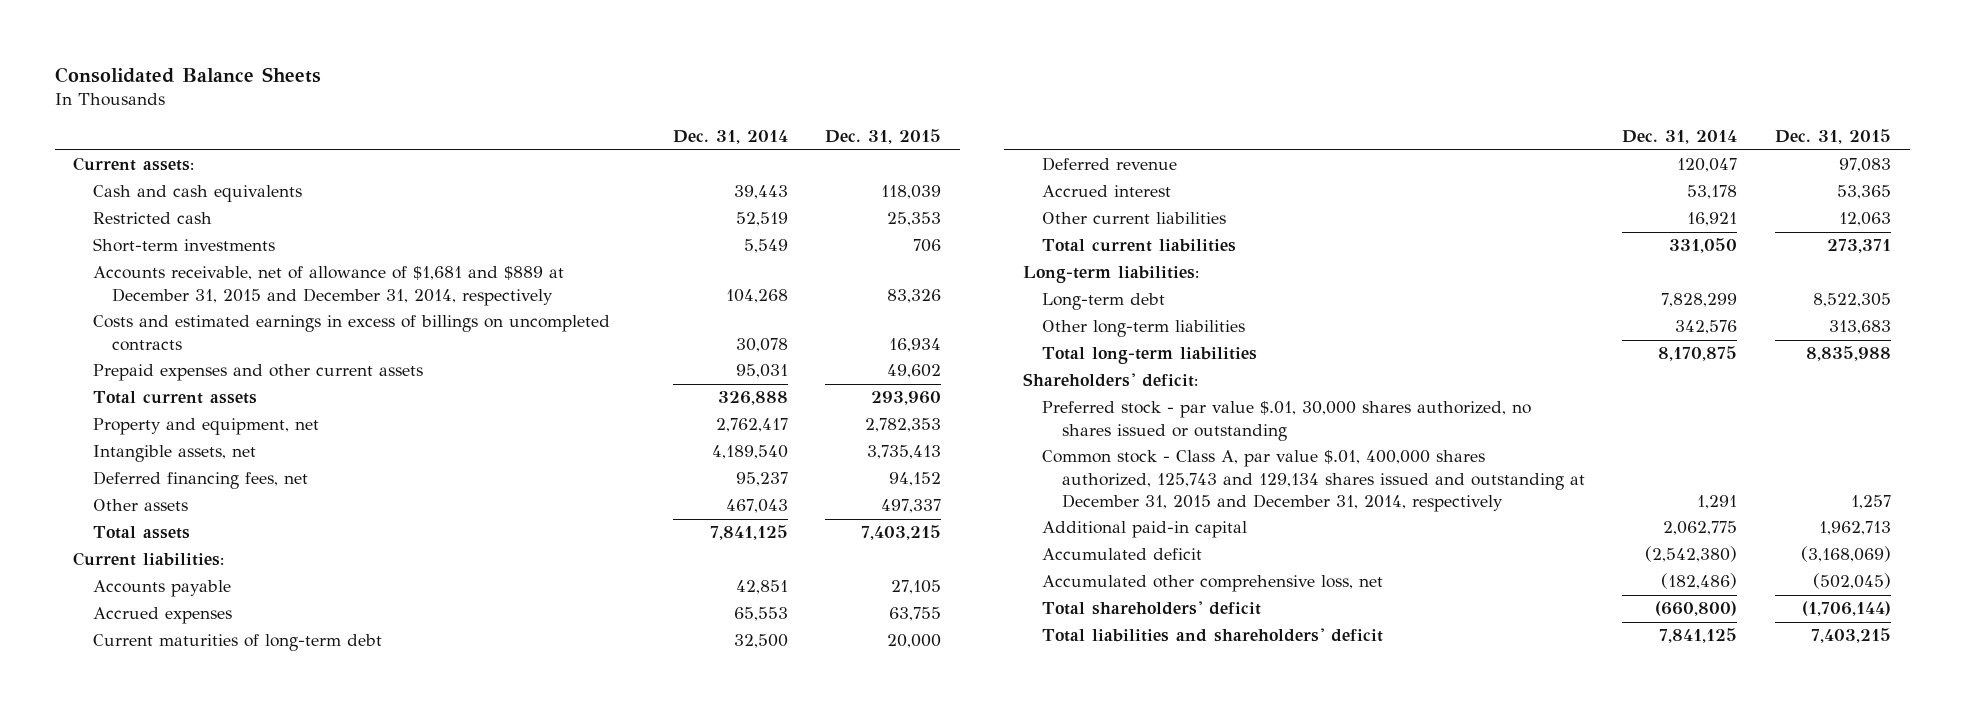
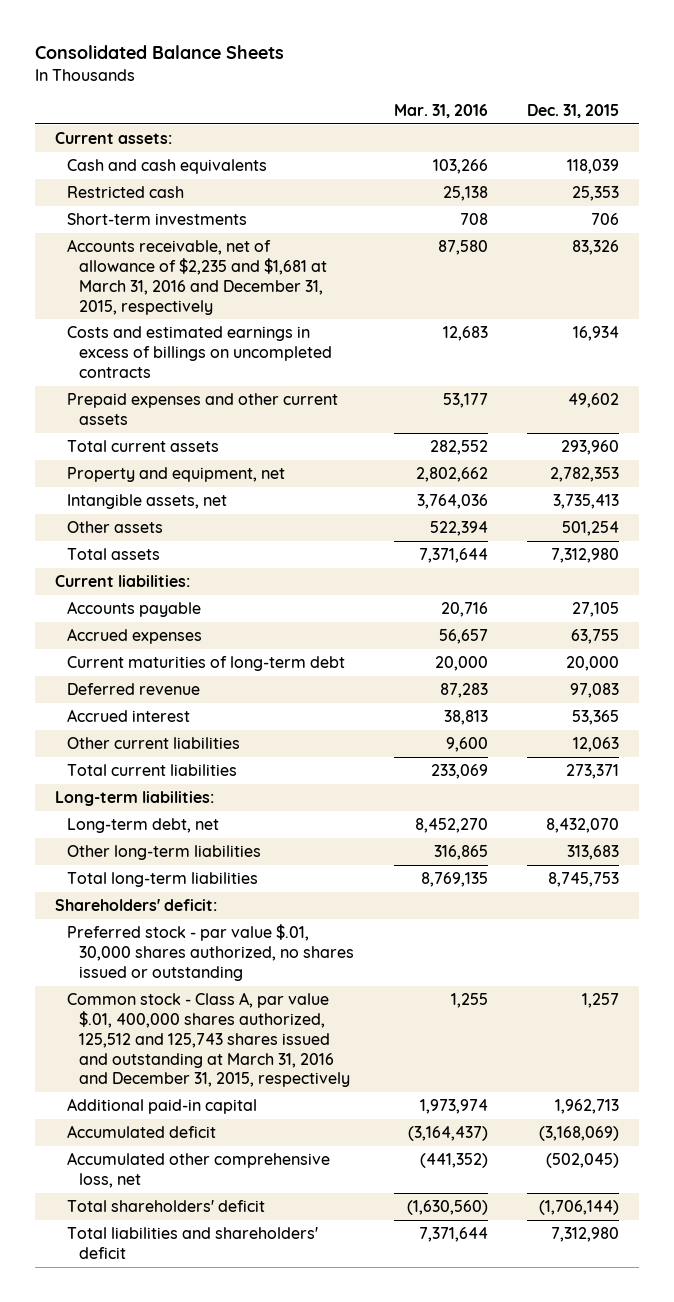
- | Dec. 31, 2014 | Dec. 31, 2015
+ | Mar. 31, 2016 | Dec. 31, 2015
- Accounts receivable, net of allowance of $1,681 and $889 at December 31, 2015 and December 31, 2014, respectively | 104,268 | 83,326
+ Accounts receivable, net of allowance of $2,235 and $1,681 at March 31, 2016 and December 31, 2015, respectively | 87,580 | 83,326
- Deferred financing fees, net | 95,237 | 94,152
- Other assets | 467,043 | 497,337
- Total assets | 7,841,125 | 7,403,215
+ Other assets | 522,394 | 501,254
+ Total assets | 7,371,644 | 7,312,980
- Long-term debt | 7,828,299 | 8,522,305
+ Long-term debt, net | 8,452,270 | 8,432,070
- Total long-term liabilities | 8,170,875 | 8,835,988
+ Total long-term liabilities | 8,769,135 | 8,745,753
- Common stock - Class A, par value $.01, 400,000 shares authorized, 125,743 and 129,134 shares issued and outstanding at December 31, 2015 and December 31, 2014, respectively | 1,291 | 1,257
+ Common stock - Class A, par value $.01, 400,000 shares authorized, 125,512 and 125,743 shares issued and outstanding at March 31, 2016 and December 31, 2015, respectively | 1,255 | 1,257
- Total liabilities and shareholders' deficit | 7,841,125 | 7,403,215
+ Total liabilities and shareholders' deficit | 7,371,644 | 7,312,980

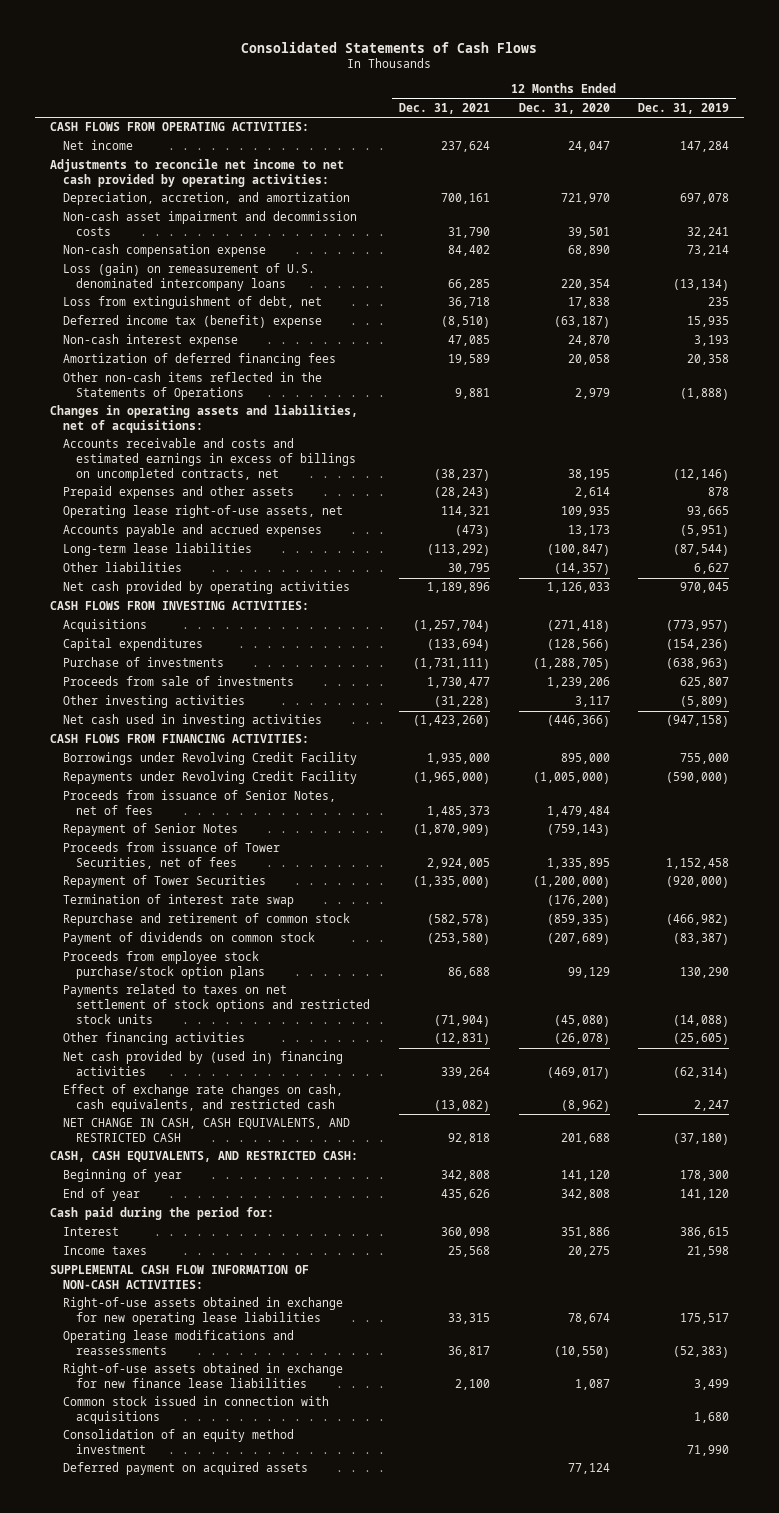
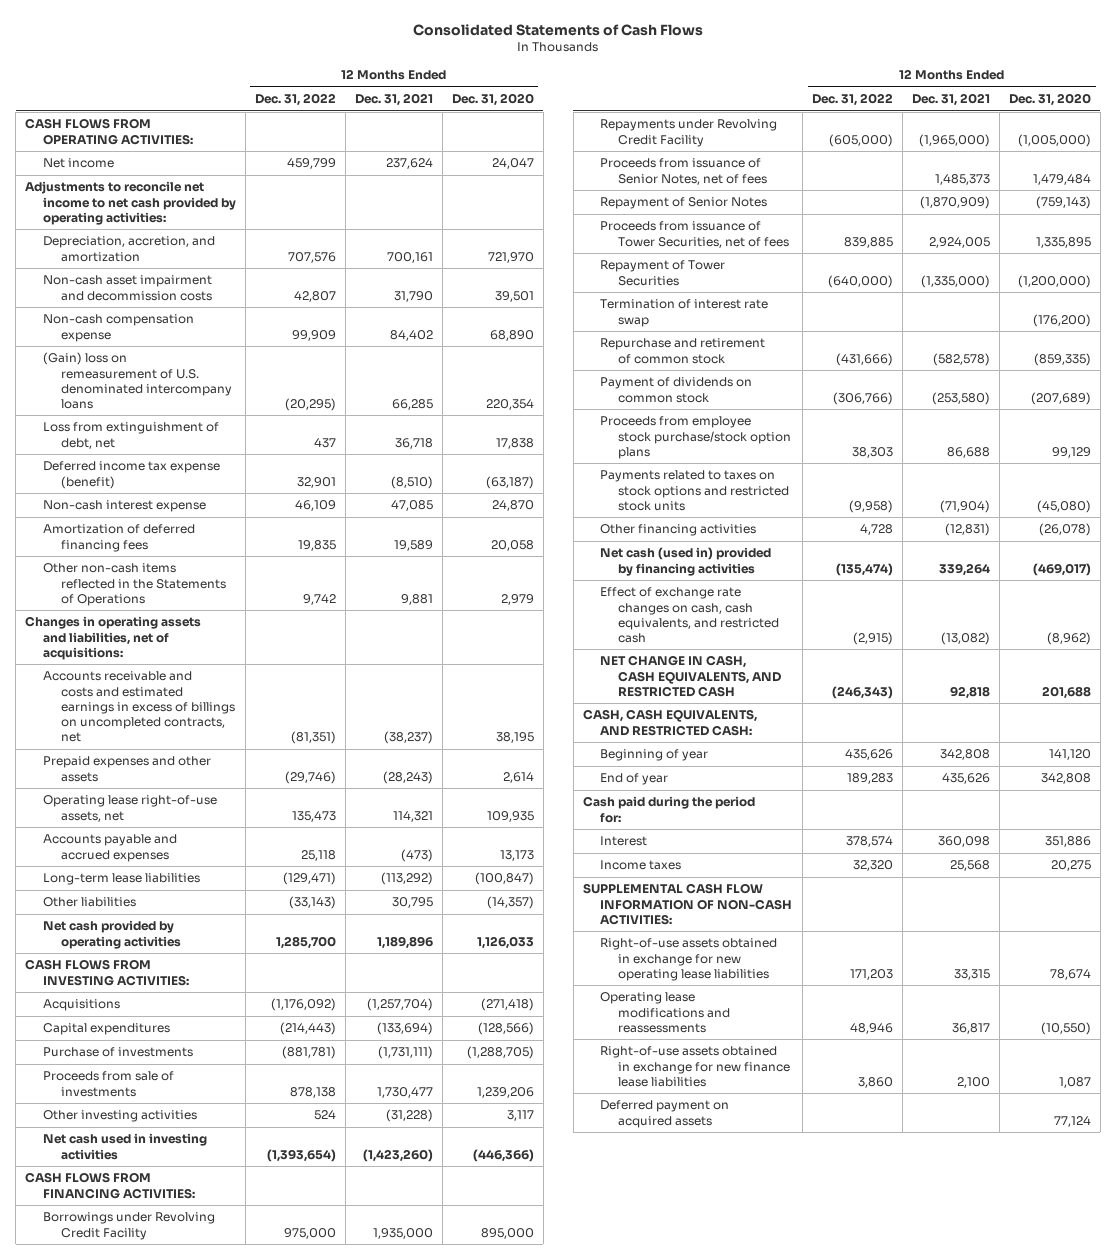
- | 12 Months Ended Dec. 31, 2021 | 12 Months Ended Dec. 31, 2020 | 12 Months Ended Dec. 31, 2019
+ | 12 Months Ended Dec. 31, 2022 | 12 Months Ended Dec. 31, 2021 | 12 Months Ended Dec. 31, 2020
- Loss (gain) on remeasurement of U.S. denominated intercompany loans | 66,285 | 220,354 | (13,134)
+ (Gain) loss on remeasurement of U.S. denominated intercompany loans | (20,295) | 66,285 | 220,354
- Deferred income tax (benefit) expense | (8,510) | (63,187) | 15,935
+ Deferred income tax expense (benefit) | 32,901 | (8,510) | (63,187)
- Payments related to taxes on net settlement of stock options and restricted stock units | (71,904) | (45,080) | (14,088)
+ Payments related to taxes on stock options and restricted stock units | (9,958) | (71,904) | (45,080)
- Net cash provided by (used in) financing activities | 339,264 | (469,017) | (62,314)
+ Net cash (used in) provided by financing activities | (135,474) | 339,264 | (469,017)
- Common stock issued in connection with acquisitions | | | 1,680
- Consolidation of an equity method investment | | | 71,990

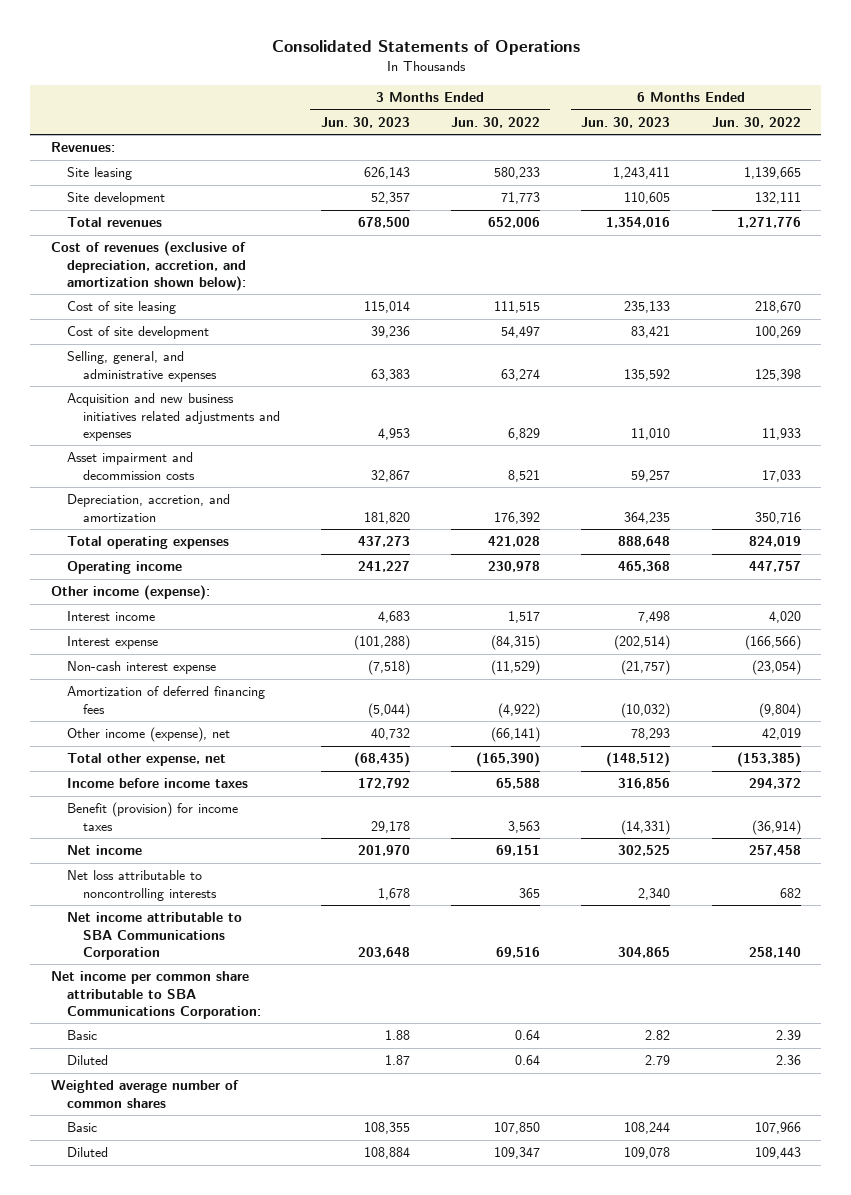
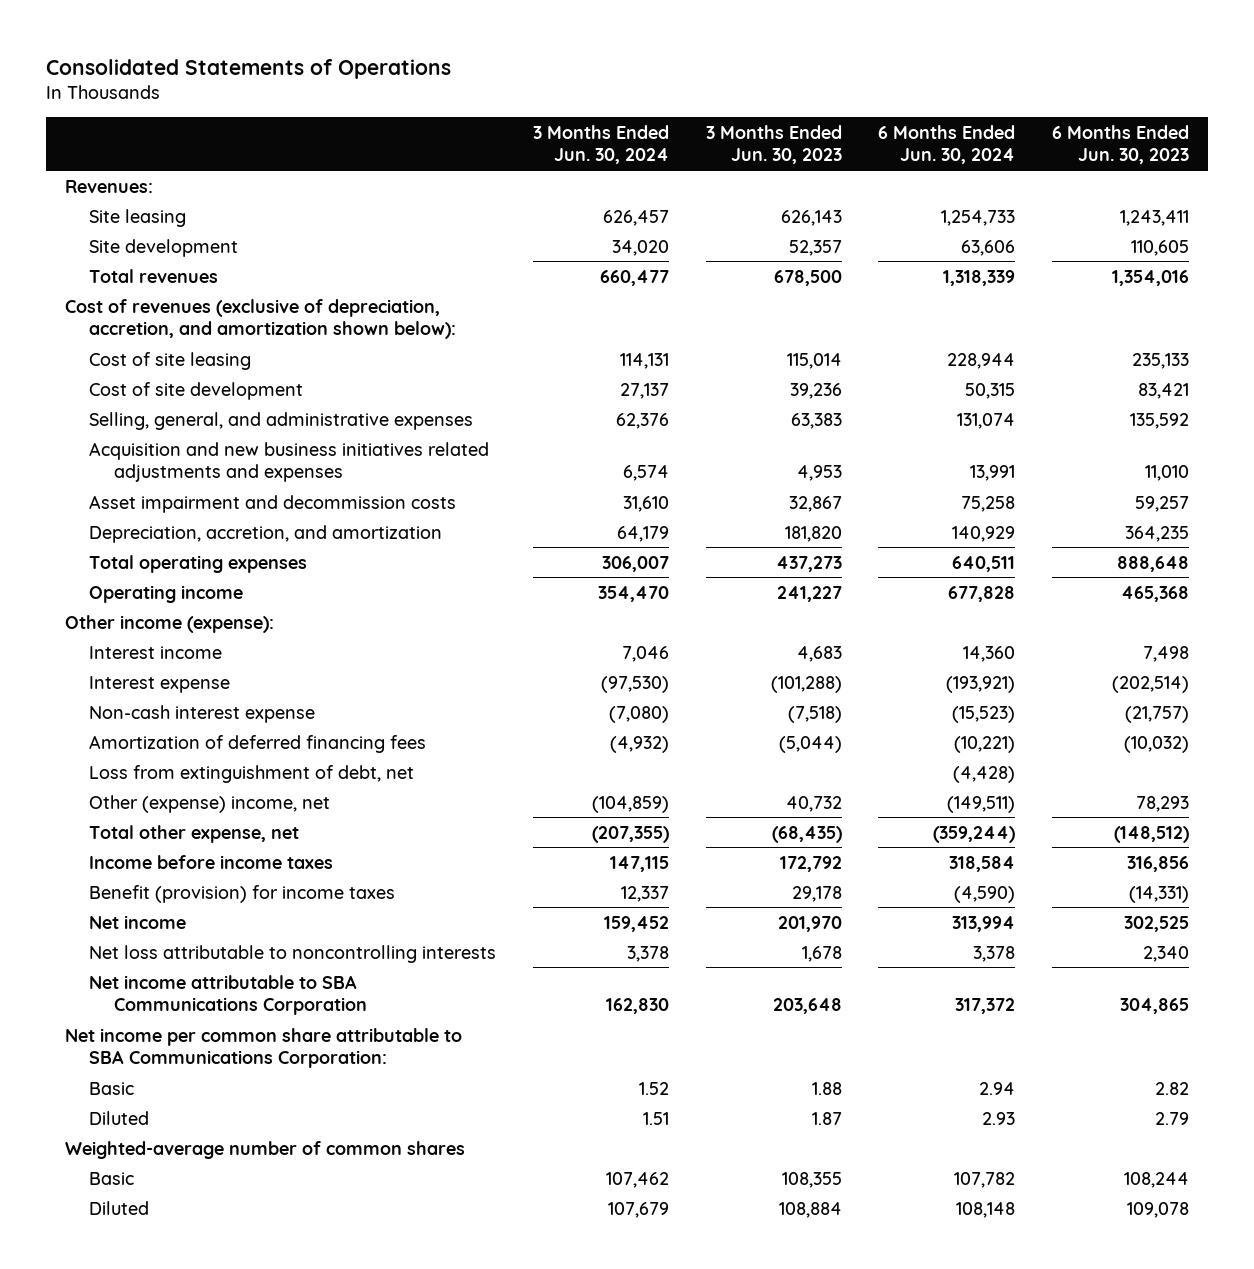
- | 3 Months Ended Jun. 30, 2023 | 3 Months Ended Jun. 30, 2022 | 6 Months Ended Jun. 30, 2023 | 6 Months Ended Jun. 30, 2022
+ | 3 Months Ended Jun. 30, 2024 | 3 Months Ended Jun. 30, 2023 | 6 Months Ended Jun. 30, 2024 | 6 Months Ended Jun. 30, 2023
- Other income (expense), net | 40,732 | (66,141) | 78,293 | 42,019
+ Loss from extinguishment of debt, net | | | (4,428) |
+ Other (expense) income, net | (104,859) | 40,732 | (149,511) | 78,293
- Weighted average number of common shares
+ Weighted-average number of common shares

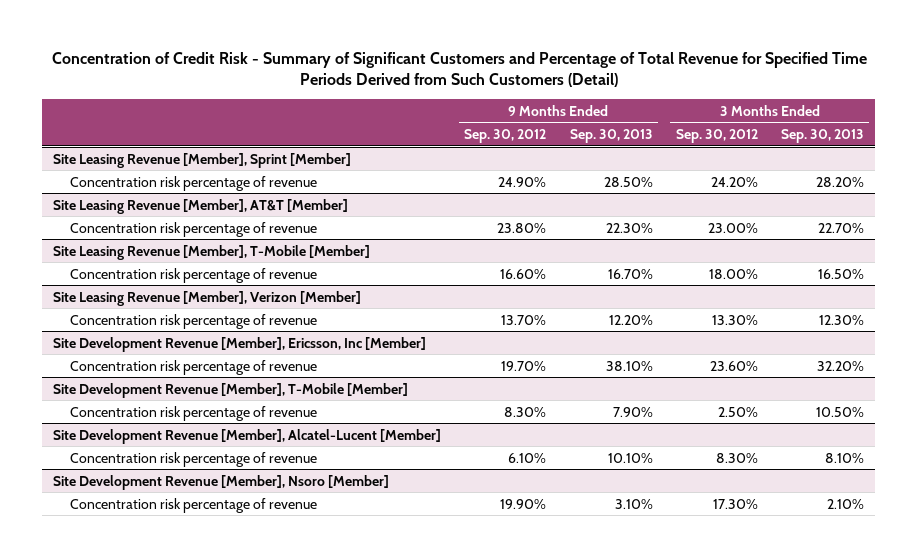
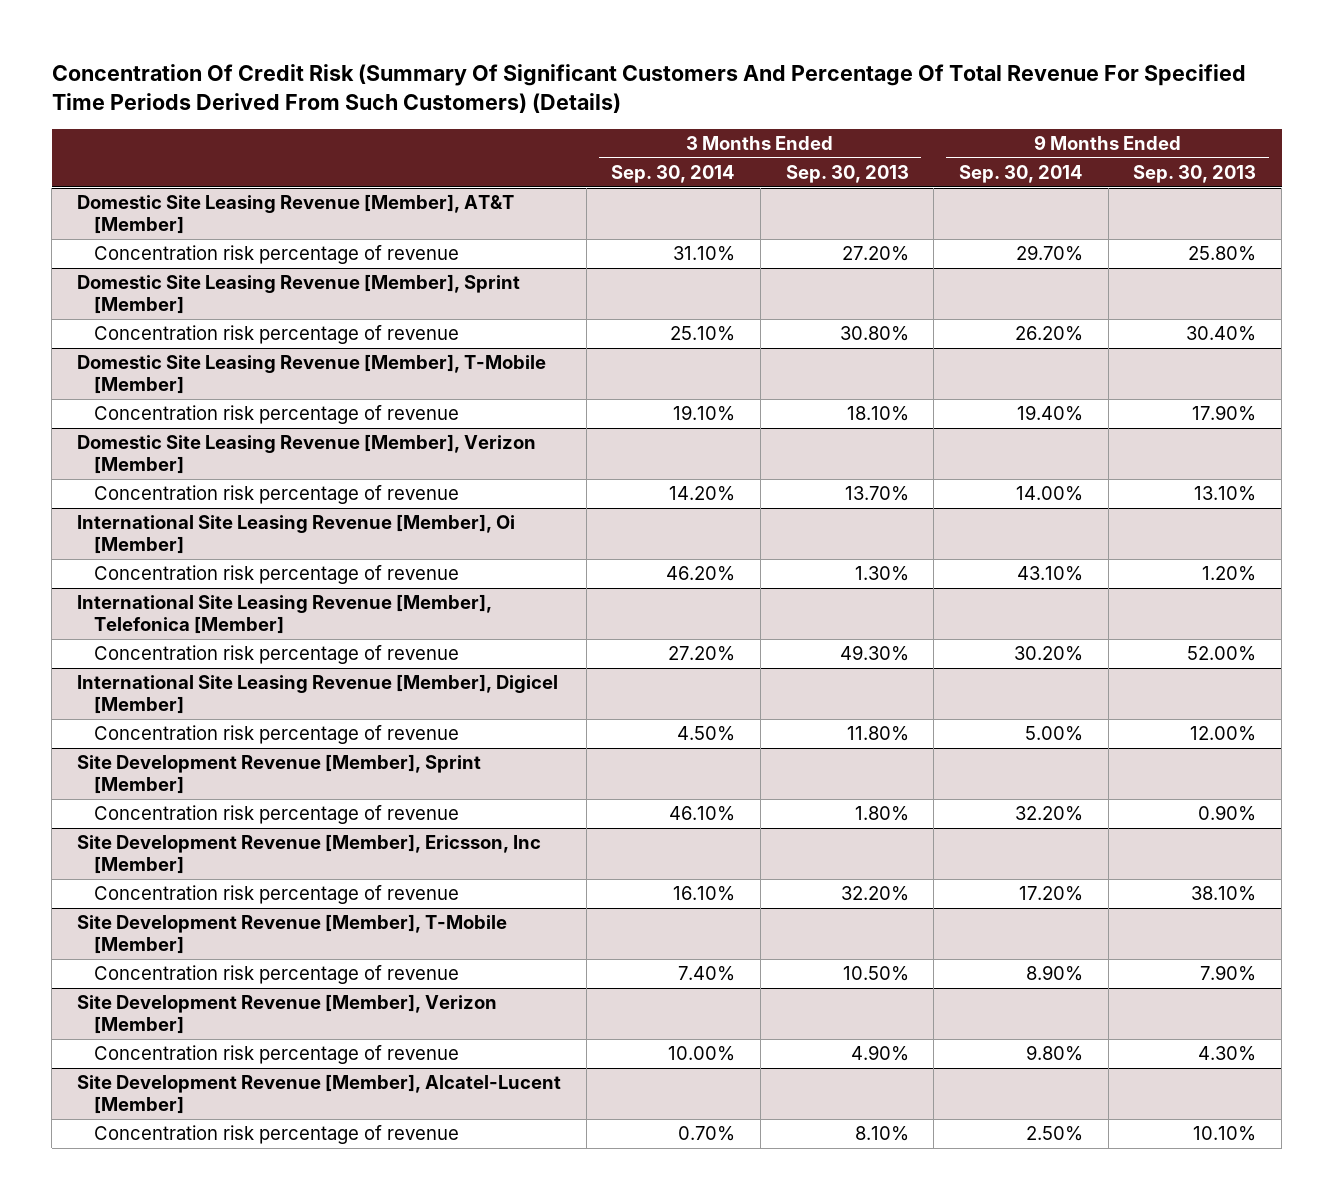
- Concentration of Credit Risk - Summary of Significant Customers and Percentage of Total Revenue for Specified Time Periods Derived from Such Customers (Detail)
+ Concentration Of Credit Risk (Summary Of Significant Customers And Percentage Of Total Revenue For Specified Time Periods Derived From Such Customers) (Details)
- | 9 Months Ended Sep. 30, 2012 | 9 Months Ended Sep. 30, 2013 | 3 Months Ended Sep. 30, 2012 | 3 Months Ended Sep. 30, 2013
+ | 3 Months Ended Sep. 30, 2014 | 3 Months Ended Sep. 30, 2013 | 9 Months Ended Sep. 30, 2014 | 9 Months Ended Sep. 30, 2013
- Site Leasing Revenue [Member], Sprint [Member]
- Concentration risk percentage of revenue | 24.90% | 28.50% | 24.20% | 28.20%
- Site Leasing Revenue [Member], AT&T [Member]
- Concentration risk percentage of revenue | 23.80% | 22.30% | 23.00% | 22.70%
- Site Leasing Revenue [Member], T-Mobile [Member]
- Concentration risk percentage of revenue | 16.60% | 16.70% | 18.00% | 16.50%
- Site Leasing Revenue [Member], Verizon [Member]
- Concentration risk percentage of revenue | 13.70% | 12.20% | 13.30% | 12.30%
+ Domestic Site Leasing Revenue [Member], AT&T [Member]
+ Concentration risk percentage of revenue | 31.10% | 27.20% | 29.70% | 25.80%
+ Domestic Site Leasing Revenue [Member], Sprint [Member]
+ Concentration risk percentage of revenue | 25.10% | 30.80% | 26.20% | 30.40%
+ Domestic Site Leasing Revenue [Member], T-Mobile [Member]
+ Concentration risk percentage of revenue | 19.10% | 18.10% | 19.40% | 17.90%
+ Domestic Site Leasing Revenue [Member], Verizon [Member]
+ Concentration risk percentage of revenue | 14.20% | 13.70% | 14.00% | 13.10%
+ International Site Leasing Revenue [Member], Oi [Member]
+ Concentration risk percentage of revenue | 46.20% | 1.30% | 43.10% | 1.20%
+ International Site Leasing Revenue [Member], Telefonica [Member]
+ Concentration risk percentage of revenue | 27.20% | 49.30% | 30.20% | 52.00%
+ International Site Leasing Revenue [Member], Digicel [Member]
+ Concentration risk percentage of revenue | 4.50% | 11.80% | 5.00% | 12.00%
+ Site Development Revenue [Member], Sprint [Member]
+ Concentration risk percentage of revenue | 46.10% | 1.80% | 32.20% | 0.90%
+ Site Development Revenue [Member], Verizon [Member]
+ Concentration risk percentage of revenue | 10.00% | 4.90% | 9.80% | 4.30%
- Site Development Revenue [Member], Nsoro [Member]
- Concentration risk percentage of revenue | 19.90% | 3.10% | 17.30% | 2.10%

